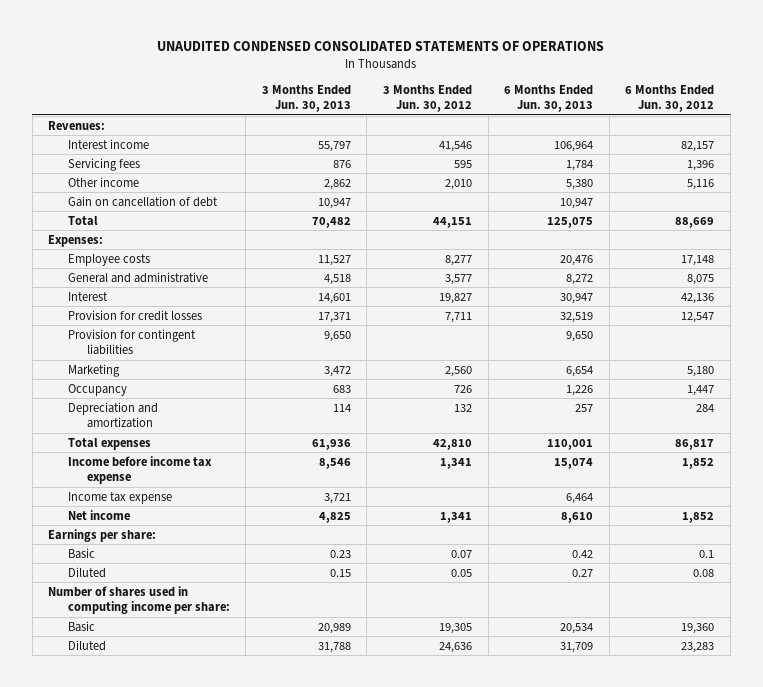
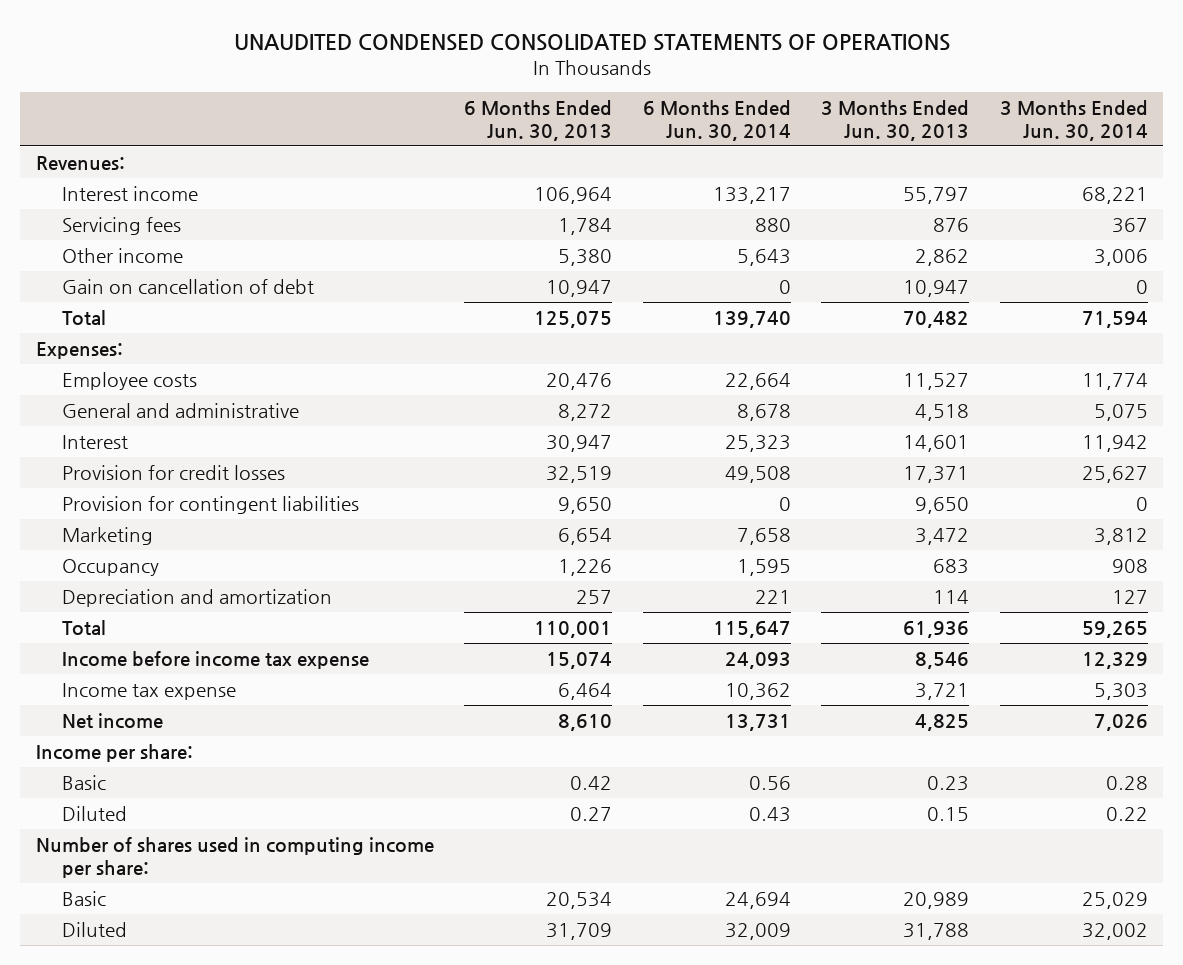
- | 3 Months Ended Jun. 30, 2013 | 3 Months Ended Jun. 30, 2012 | 6 Months Ended Jun. 30, 2013 | 6 Months Ended Jun. 30, 2012
+ | 6 Months Ended Jun. 30, 2013 | 6 Months Ended Jun. 30, 2014 | 3 Months Ended Jun. 30, 2013 | 3 Months Ended Jun. 30, 2014
- Total expenses | 61,936 | 42,810 | 110,001 | 86,817
+ Total | 110,001 | 115,647 | 61,936 | 59,265
- Earnings per share:
+ Income per share:

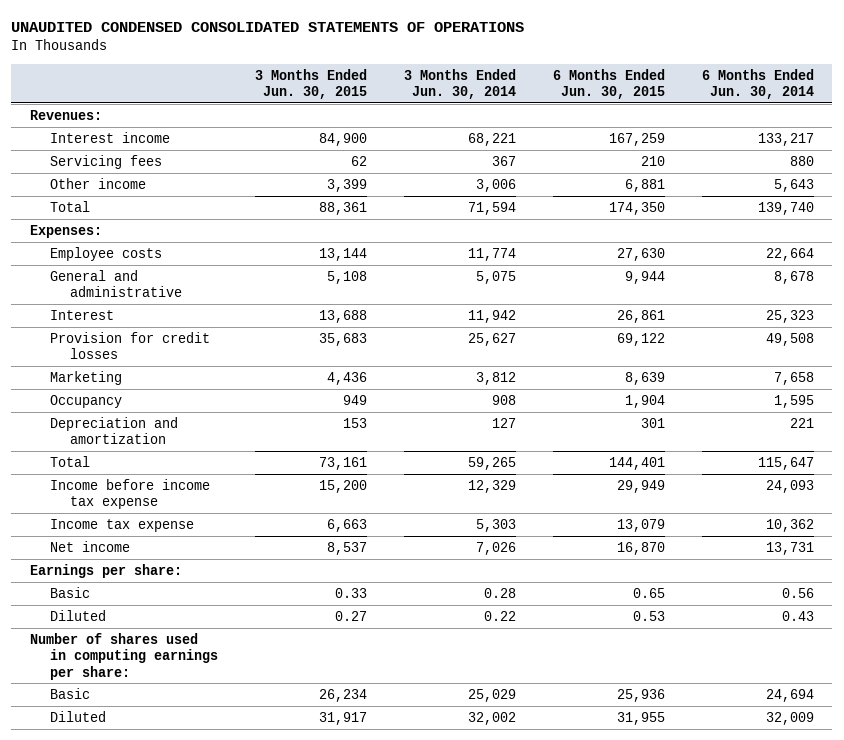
- | 6 Months Ended Jun. 30, 2013 | 6 Months Ended Jun. 30, 2014 | 3 Months Ended Jun. 30, 2013 | 3 Months Ended Jun. 30, 2014
+ | 3 Months Ended Jun. 30, 2015 | 3 Months Ended Jun. 30, 2014 | 6 Months Ended Jun. 30, 2015 | 6 Months Ended Jun. 30, 2014
- Gain on cancellation of debt | 10,947 | 0 | 10,947 | 0
- Provision for contingent liabilities | 9,650 | 0 | 9,650 | 0
- Income per share:
+ Earnings per share:
- Number of shares used in computing income per share:
+ Number of shares used in computing earnings per share:

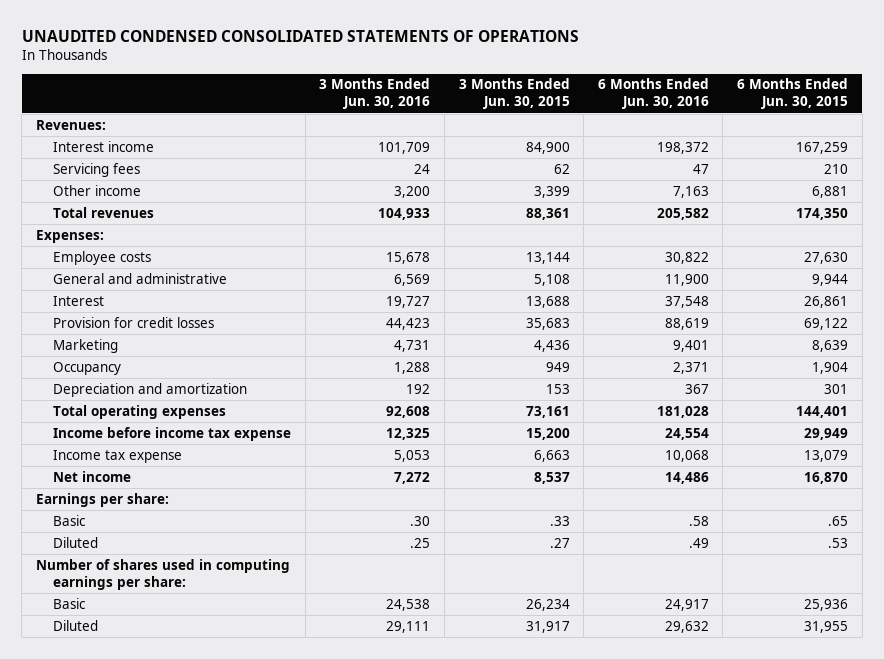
- | 3 Months Ended Jun. 30, 2015 | 3 Months Ended Jun. 30, 2014 | 6 Months Ended Jun. 30, 2015 | 6 Months Ended Jun. 30, 2014
+ | 3 Months Ended Jun. 30, 2016 | 3 Months Ended Jun. 30, 2015 | 6 Months Ended Jun. 30, 2016 | 6 Months Ended Jun. 30, 2015
- Total | 88,361 | 71,594 | 174,350 | 139,740
+ Total revenues | 104,933 | 88,361 | 205,582 | 174,350
- Total | 73,161 | 59,265 | 144,401 | 115,647
+ Total operating expenses | 92,608 | 73,161 | 181,028 | 144,401
- Basic | 0.33 | 0.28 | 0.65 | 0.56
- Diluted | 0.27 | 0.22 | 0.53 | 0.43
+ Basic | .30 | .33 | .58 | .65
+ Diluted | .25 | .27 | .49 | .53

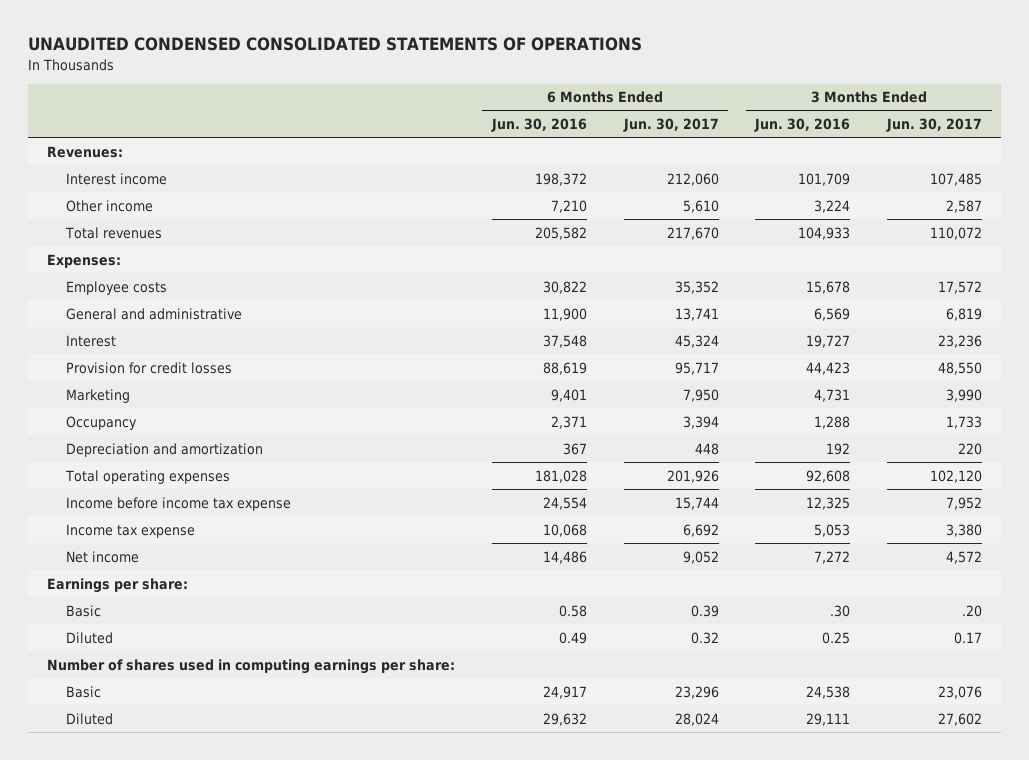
- | 3 Months Ended Jun. 30, 2016 | 3 Months Ended Jun. 30, 2015 | 6 Months Ended Jun. 30, 2016 | 6 Months Ended Jun. 30, 2015
+ | 6 Months Ended Jun. 30, 2016 | 6 Months Ended Jun. 30, 2017 | 3 Months Ended Jun. 30, 2016 | 3 Months Ended Jun. 30, 2017
- Servicing fees | 24 | 62 | 47 | 210
- Other income | 3,200 | 3,399 | 7,163 | 6,881
+ Other income | 7,210 | 5,610 | 3,224 | 2,587
- Basic | .30 | .33 | .58 | .65
- Diluted | .25 | .27 | .49 | .53
+ Basic | 0.58 | 0.39 | .30 | .20
+ Diluted | 0.49 | 0.32 | 0.25 | 0.17

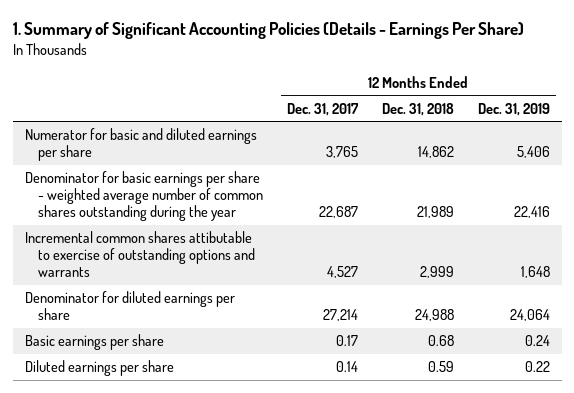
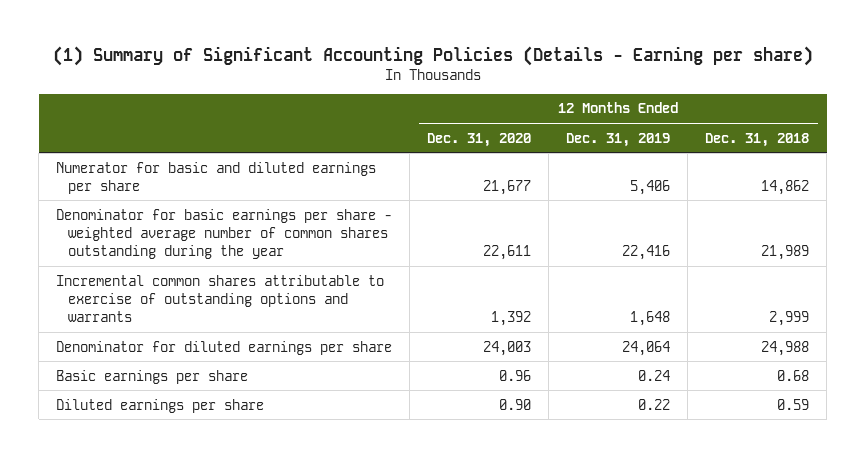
- 1. Summary of Significant Accounting Policies (Details - Earnings Per Share)
+ (1) Summary of Significant Accounting Policies (Details - Earning per share)
- | 12 Months Ended Dec. 31, 2017 | 12 Months Ended Dec. 31, 2018 | 12 Months Ended Dec. 31, 2019
+ | 12 Months Ended Dec. 31, 2020 | 12 Months Ended Dec. 31, 2019 | 12 Months Ended Dec. 31, 2018
- Incremental common shares attibutable to exercise of outstanding options and warrants | 4,527 | 2,999 | 1,648
+ Incremental common shares attributable to exercise of outstanding options and warrants | 1,392 | 1,648 | 2,999

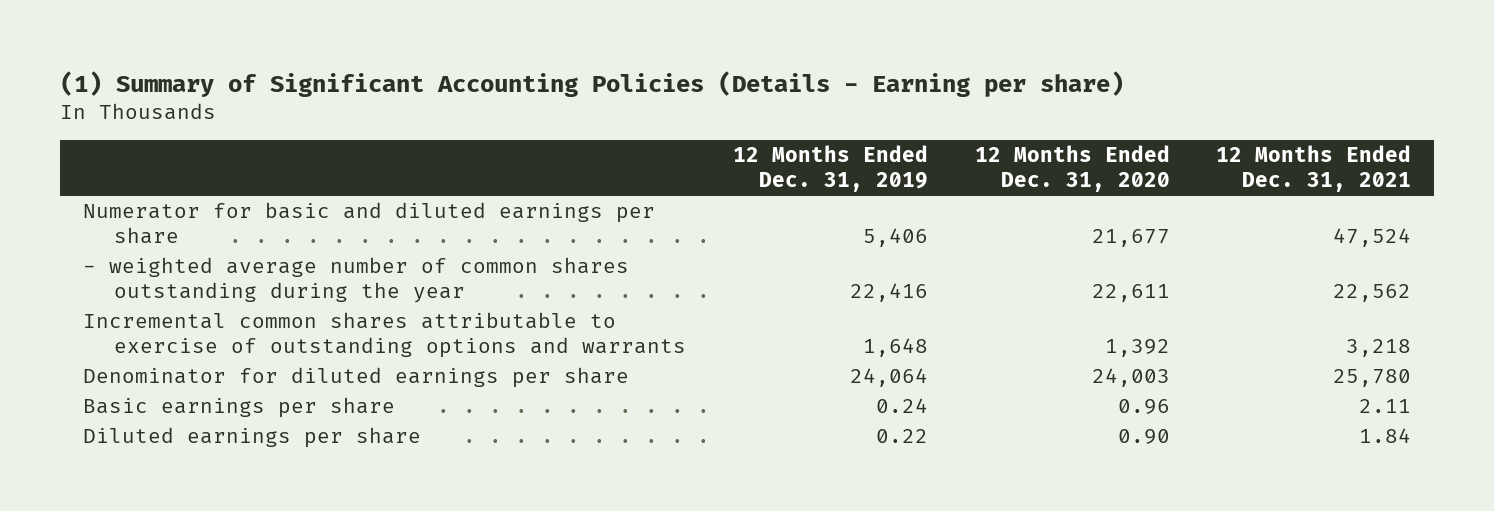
- | 12 Months Ended Dec. 31, 2020 | 12 Months Ended Dec. 31, 2019 | 12 Months Ended Dec. 31, 2018
+ | 12 Months Ended Dec. 31, 2019 | 12 Months Ended Dec. 31, 2020 | 12 Months Ended Dec. 31, 2021
- Denominator for basic earnings per share - weighted average number of common shares outstanding during the year | 22,611 | 22,416 | 21,989
+ - weighted average number of common shares outstanding during the year | 22,416 | 22,611 | 22,562

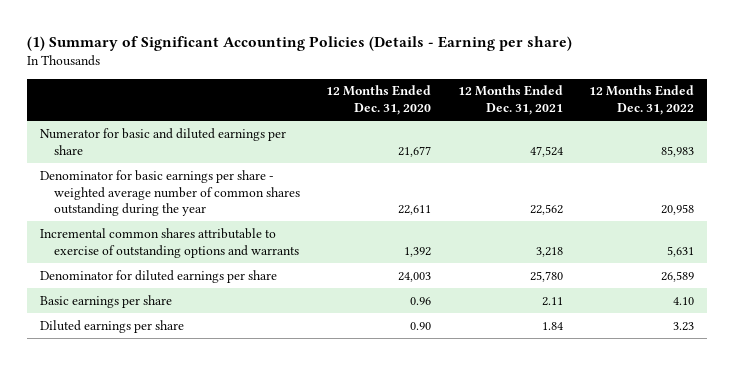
- | 12 Months Ended Dec. 31, 2019 | 12 Months Ended Dec. 31, 2020 | 12 Months Ended Dec. 31, 2021
+ | 12 Months Ended Dec. 31, 2020 | 12 Months Ended Dec. 31, 2021 | 12 Months Ended Dec. 31, 2022
- - weighted average number of common shares outstanding during the year | 22,416 | 22,611 | 22,562
+ Denominator for basic earnings per share - weighted average number of common shares outstanding during the year | 22,611 | 22,562 | 20,958

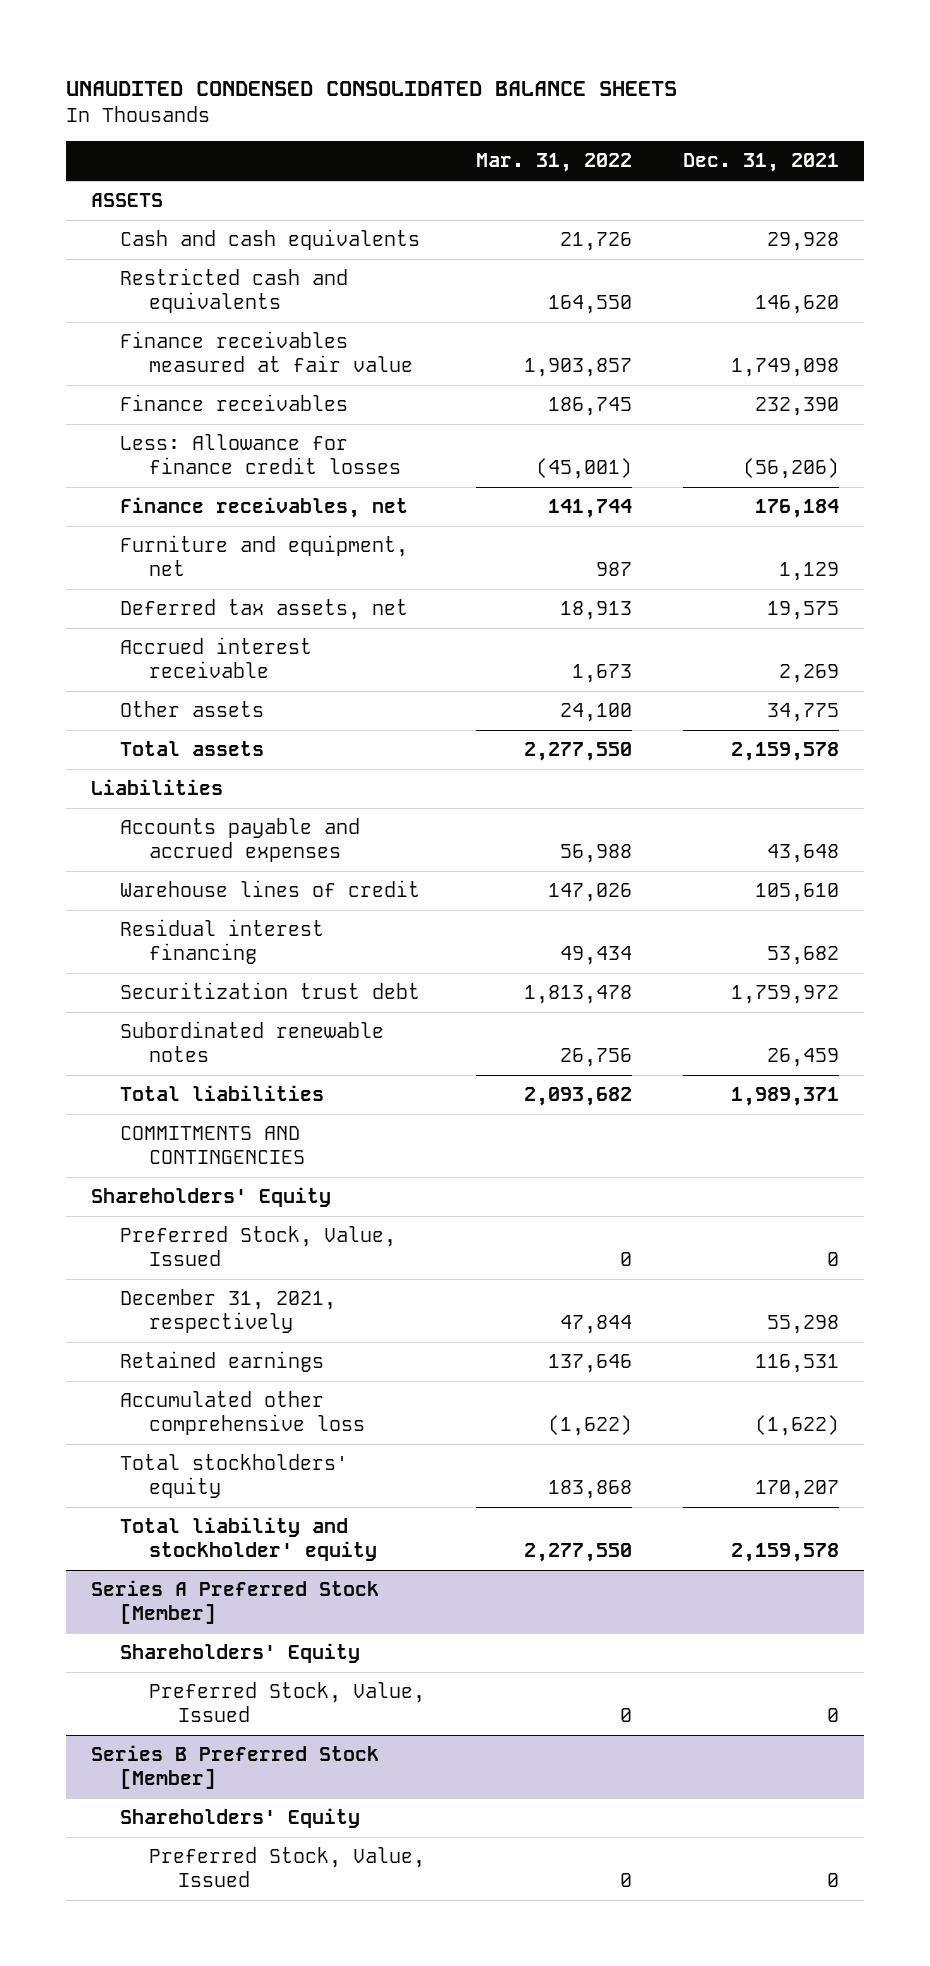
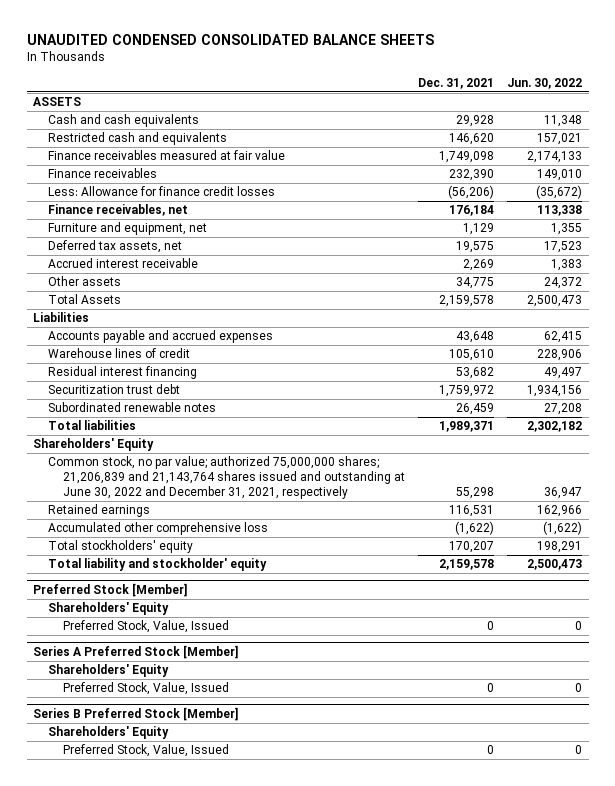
- | Mar. 31, 2022 | Dec. 31, 2021
+ | Dec. 31, 2021 | Jun. 30, 2022
- Total assets | 2,277,550 | 2,159,578
+ Total Assets | 2,159,578 | 2,500,473
- COMMITMENTS AND CONTINGENCIES
- Preferred Stock, Value, Issued | 0 | 0
- December 31, 2021, respectively | 47,844 | 55,298
+ Common stock, no par value; authorized 75,000,000 shares; 21,206,839 and 21,143,764 shares issued and outstanding at June 30, 2022 and December 31, 2021, respectively | 55,298 | 36,947
+ Preferred Stock [Member]
+ Shareholders' Equity
+ Preferred Stock, Value, Issued | 0 | 0

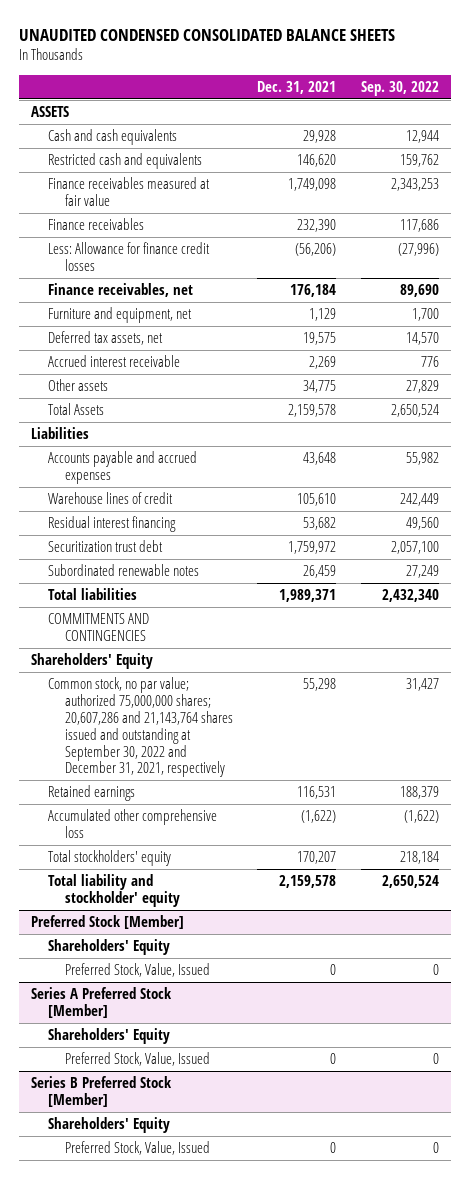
- | Dec. 31, 2021 | Jun. 30, 2022
+ | Dec. 31, 2021 | Sep. 30, 2022
+ COMMITMENTS AND CONTINGENCIES
- Common stock, no par value; authorized 75,000,000 shares; 21,206,839 and 21,143,764 shares issued and outstanding at June 30, 2022 and December 31, 2021, respectively | 55,298 | 36,947
+ Common stock, no par value; authorized 75,000,000 shares; 20,607,286 and 21,143,764 shares issued and outstanding at September 30, 2022 and December 31, 2021, respectively | 55,298 | 31,427

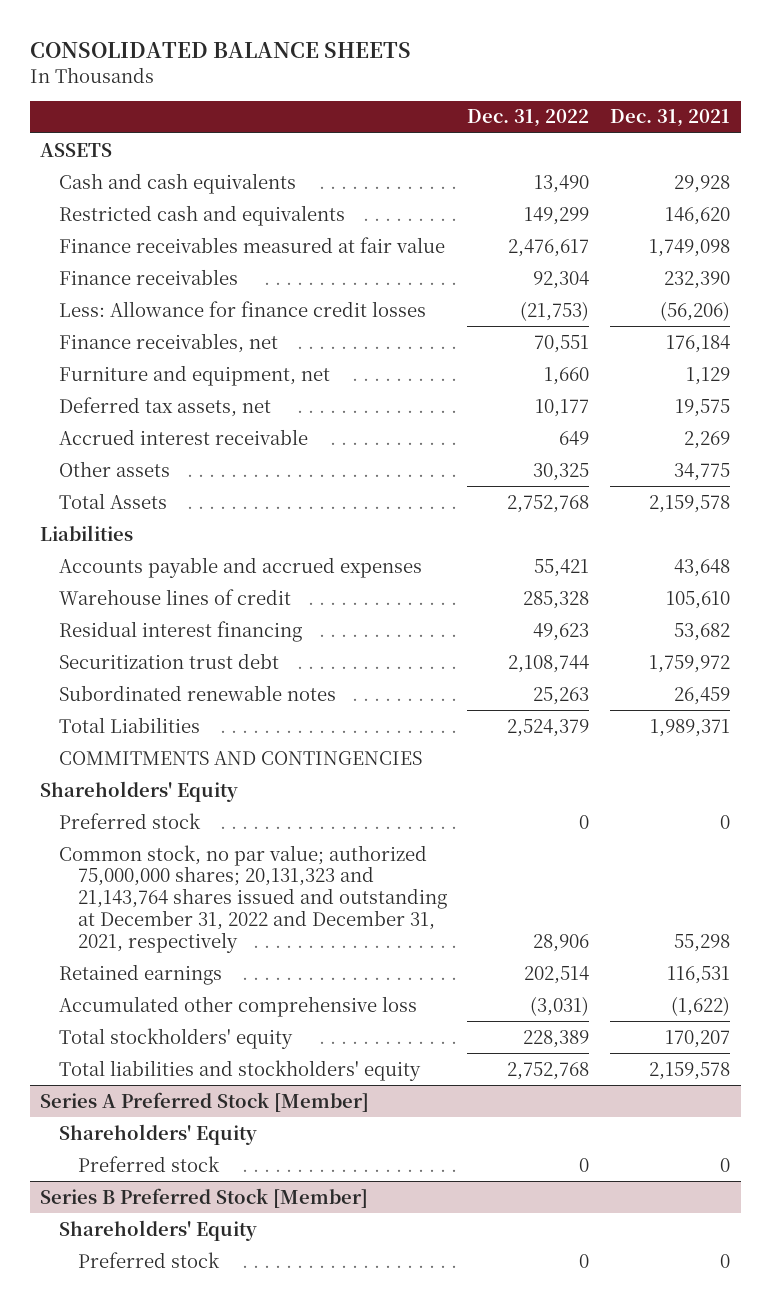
- UNAUDITED CONDENSED CONSOLIDATED BALANCE SHEETS
+ CONSOLIDATED BALANCE SHEETS
- | Dec. 31, 2021 | Sep. 30, 2022
+ | Dec. 31, 2022 | Dec. 31, 2021
- Total liabilities | 1,989,371 | 2,432,340
+ Total Liabilities | 2,524,379 | 1,989,371
- Common stock, no par value; authorized 75,000,000 shares; 20,607,286 and 21,143,764 shares issued and outstanding at September 30, 2022 and December 31, 2021, respectively | 55,298 | 31,427
+ Preferred stock | 0 | 0
+ Common stock, no par value; authorized 75,000,000 shares; 20,131,323 and 21,143,764 shares issued and outstanding at December 31, 2022 and December 31, 2021, respectively | 28,906 | 55,298
- Total liability and stockholder' equity | 2,159,578 | 2,650,524
- Preferred Stock [Member]
- Shareholders' Equity
- Preferred Stock, Value, Issued | 0 | 0
+ Total liabilities and stockholders' equity | 2,752,768 | 2,159,578
@ Series A Preferred Stock [Member]
- Preferred Stock, Value, Issued | 0 | 0
+ Preferred stock | 0 | 0
@ Series B Preferred Stock [Member]
- Preferred Stock, Value, Issued | 0 | 0
+ Preferred stock | 0 | 0

